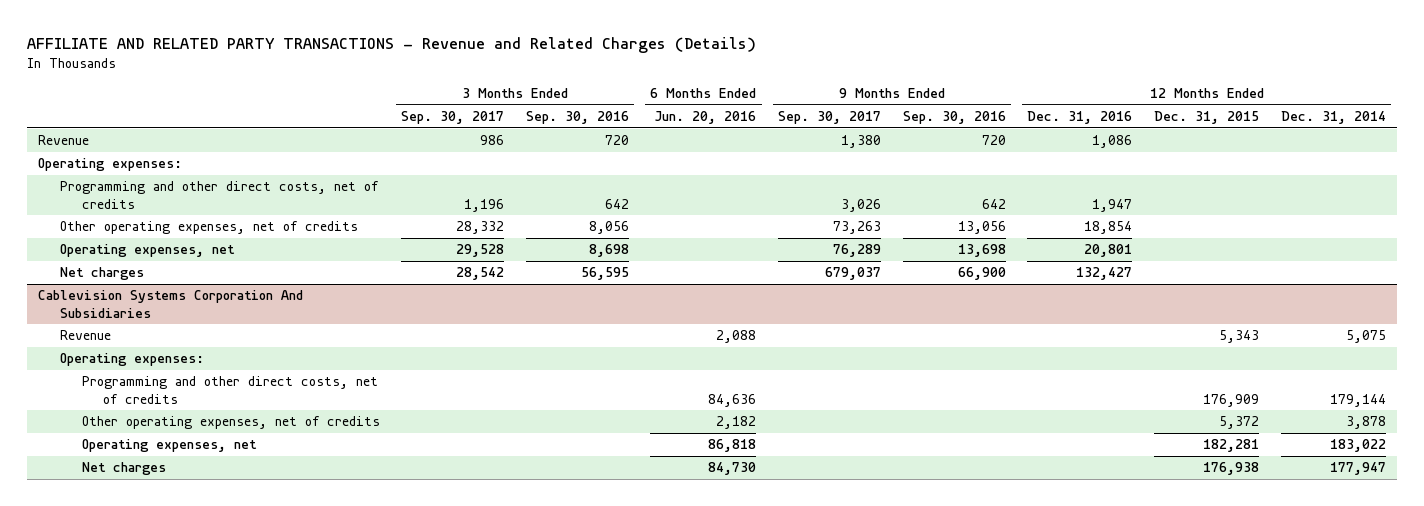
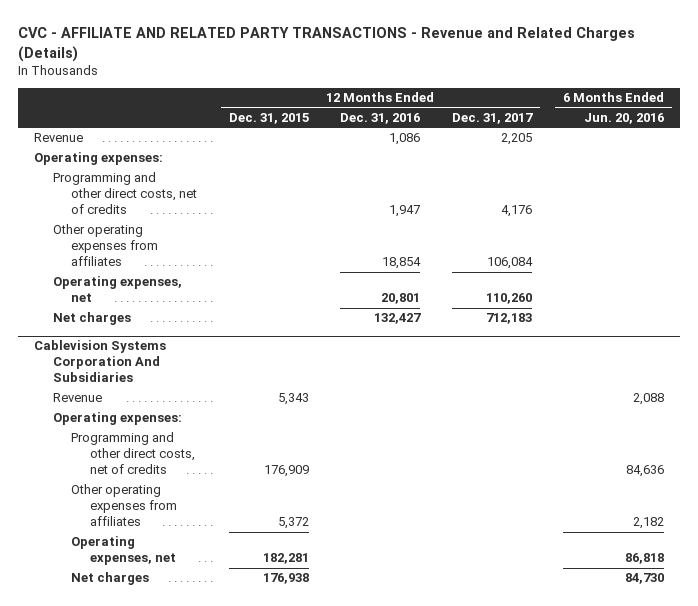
- AFFILIATE AND RELATED PARTY TRANSACTIONS - Revenue and Related Charges (Details)
+ CVC - AFFILIATE AND RELATED PARTY TRANSACTIONS - Revenue and Related Charges (Details)
- | 3 Months Ended Sep. 30, 2017 | 3 Months Ended Sep. 30, 2016 | 6 Months Ended Jun. 20, 2016 | 9 Months Ended Sep. 30, 2017 | 9 Months Ended Sep. 30, 2016 | 12 Months Ended Dec. 31, 2016 | 12 Months Ended Dec. 31, 2015 | 12 Months Ended Dec. 31, 2014
+ | 12 Months Ended Dec. 31, 2015 | 12 Months Ended Dec. 31, 2016 | 12 Months Ended Dec. 31, 2017 | 6 Months Ended Jun. 20, 2016
- Other operating expenses, net of credits | 28,332 | 8,056 | | 73,263 | 13,056 | 18,854 | |
+ Other operating expenses from affiliates | | 18,854 | 106,084 |
@ Cablevision Systems Corporation And Subsidiaries
- Other operating expenses, net of credits | | | 2,182 | | | | 5,372 | 3,878
+ Other operating expenses from affiliates | 5,372 | | | 2,182

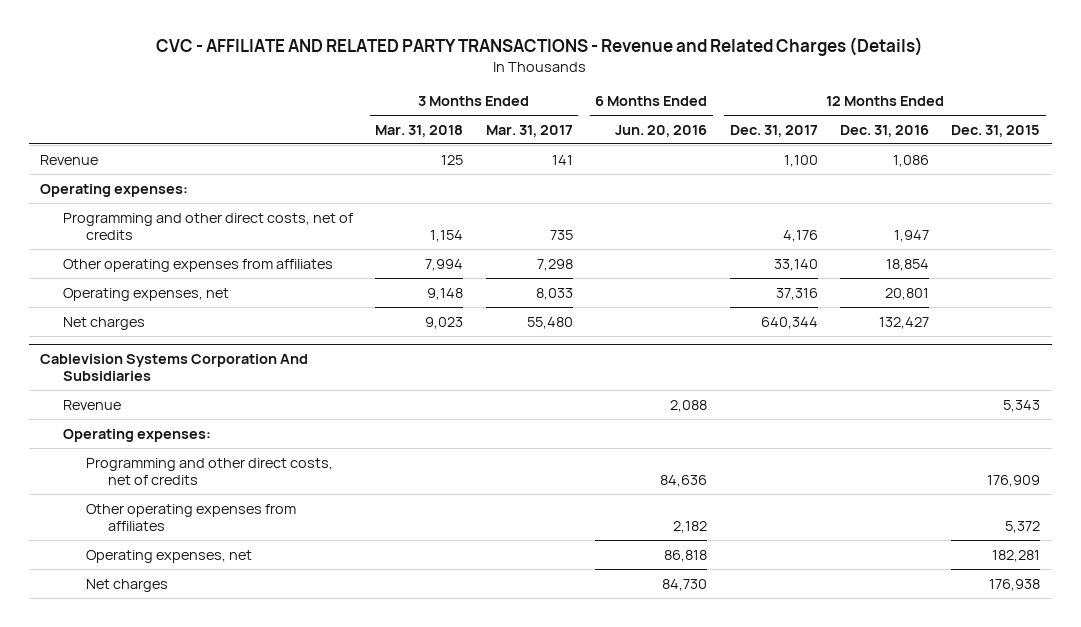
- | 12 Months Ended Dec. 31, 2015 | 12 Months Ended Dec. 31, 2016 | 12 Months Ended Dec. 31, 2017 | 6 Months Ended Jun. 20, 2016
+ | 3 Months Ended Mar. 31, 2018 | 3 Months Ended Mar. 31, 2017 | 6 Months Ended Jun. 20, 2016 | 12 Months Ended Dec. 31, 2017 | 12 Months Ended Dec. 31, 2016 | 12 Months Ended Dec. 31, 2015
- Revenue | | 1,086 | 2,205 |
+ Revenue | 125 | 141 | | 1,100 | 1,086 |
- Other operating expenses from affiliates | | 18,854 | 106,084 |
- Operating expenses, net | | 20,801 | 110,260 |
- Net charges | | 132,427 | 712,183 |
+ Other operating expenses from affiliates | 7,994 | 7,298 | | 33,140 | 18,854 |
+ Operating expenses, net | 9,148 | 8,033 | | 37,316 | 20,801 |
+ Net charges | 9,023 | 55,480 | | 640,344 | 132,427 |

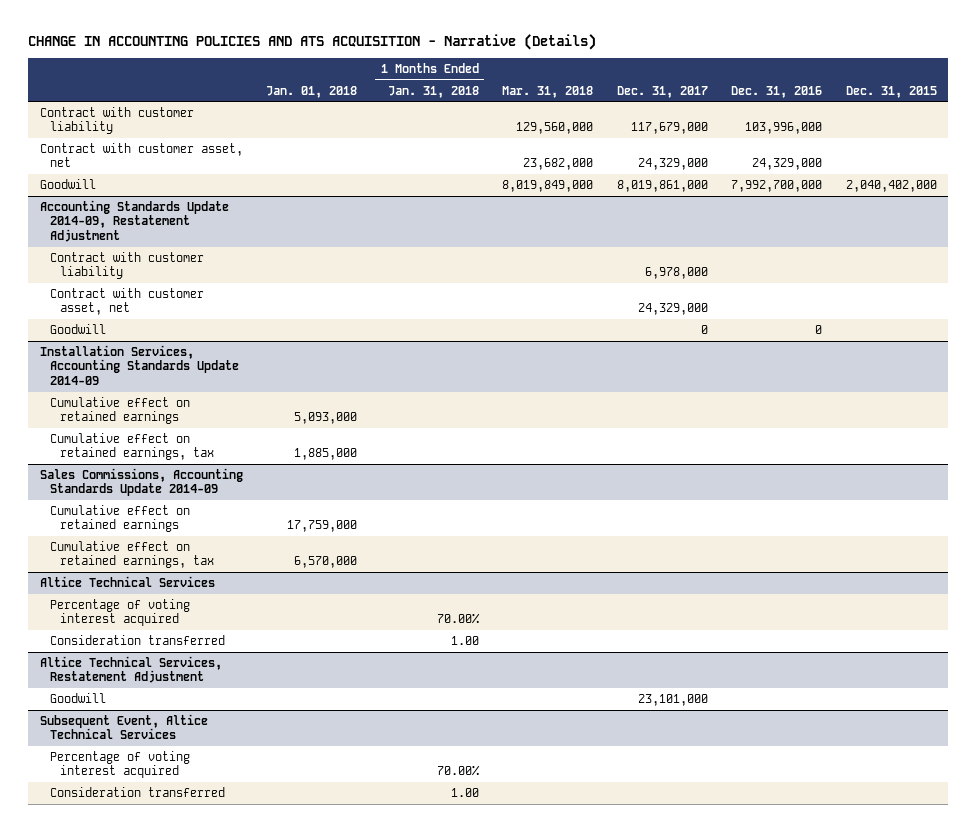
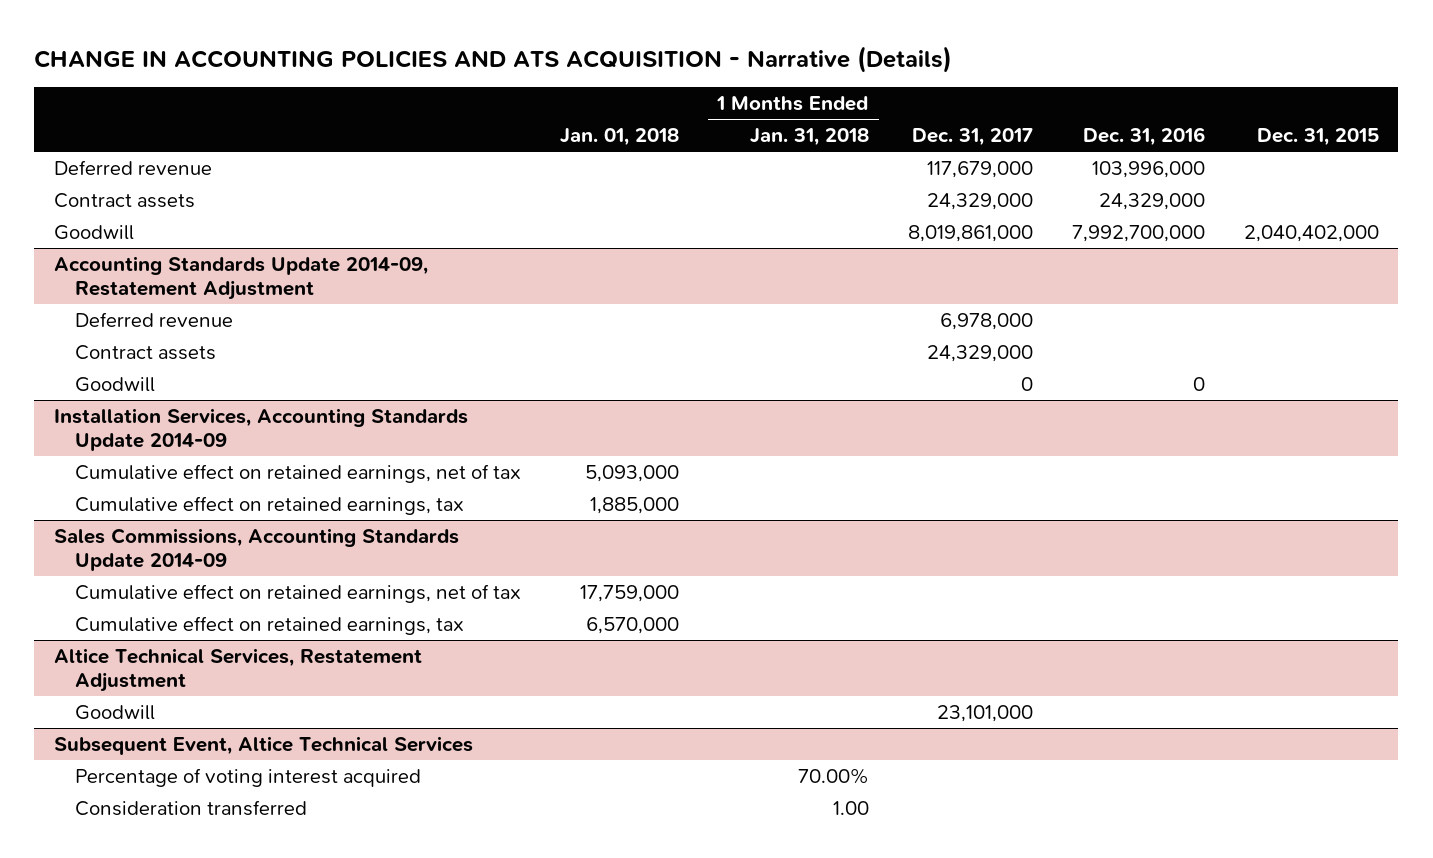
- | Jan. 01, 2018 | 1 Months Ended Jan. 31, 2018 | Mar. 31, 2018 | Dec. 31, 2017 | Dec. 31, 2016 | Dec. 31, 2015
+ | Jan. 01, 2018 | 1 Months Ended Jan. 31, 2018 | Dec. 31, 2017 | Dec. 31, 2016 | Dec. 31, 2015
- Contract with customer liability | | | 129,560,000 | 117,679,000 | 103,996,000 |
- Contract with customer asset, net | | | 23,682,000 | 24,329,000 | 24,329,000 |
+ Deferred revenue | | | 117,679,000 | 103,996,000 |
+ Contract assets | | | 24,329,000 | 24,329,000 |
@ Accounting Standards Update 2014-09, Restatement Adjustment
- Contract with customer liability | | | | 6,978,000 | |
- Contract with customer asset, net | | | | 24,329,000 | |
+ Deferred revenue | | | 6,978,000 | |
+ Contract assets | | | 24,329,000 | |
@ Installation Services, Accounting Standards Update 2014-09
- Cumulative effect on retained earnings | 5,093,000 | | | | |
+ Cumulative effect on retained earnings, net of tax | 5,093,000 | | | |
@ Sales Commissions, Accounting Standards Update 2014-09
- Cumulative effect on retained earnings | 17,759,000 | | | | |
+ Cumulative effect on retained earnings, net of tax | 17,759,000 | | | |
- Altice Technical Services
- Percentage of voting interest acquired | | 70.00% | | | |
- Consideration transferred | | 1.00 | | | |

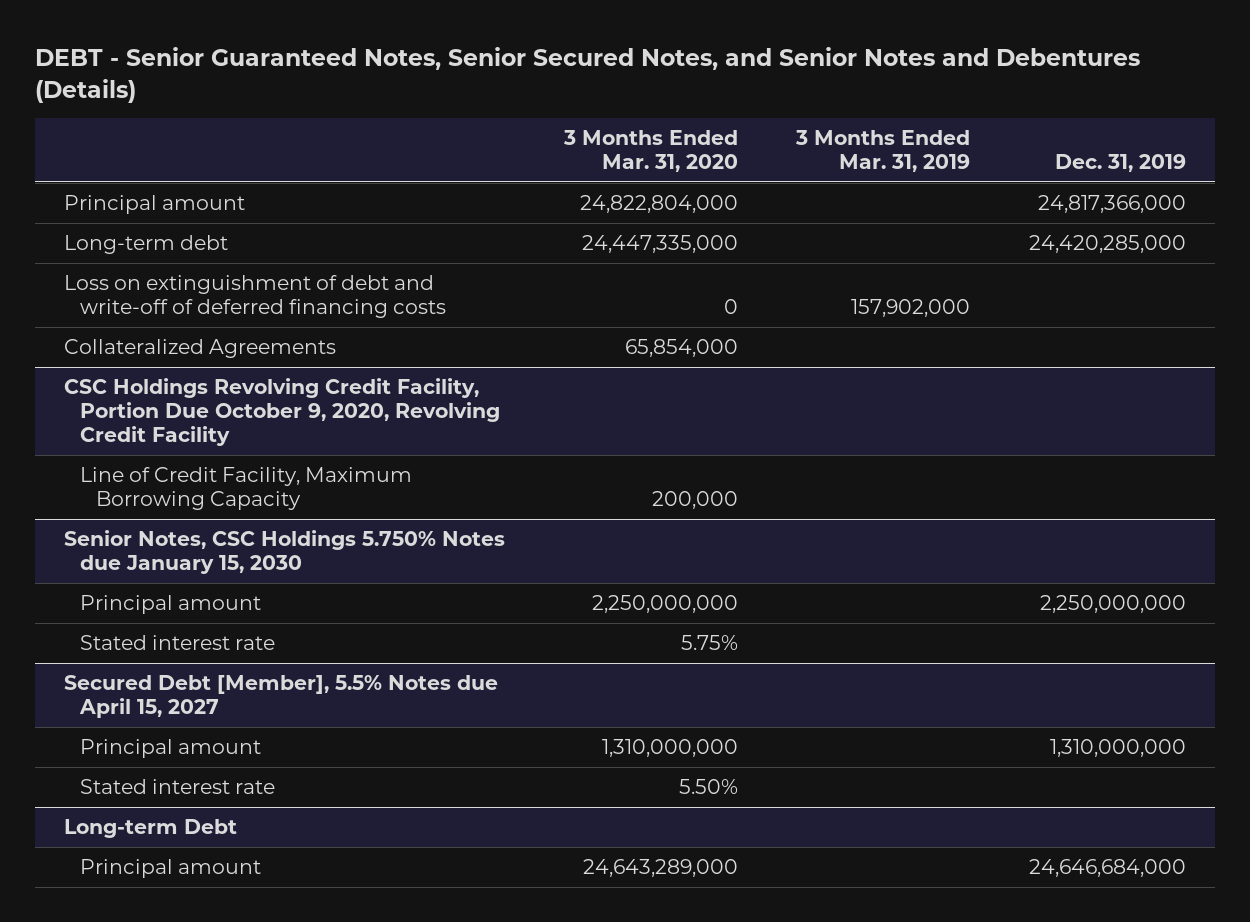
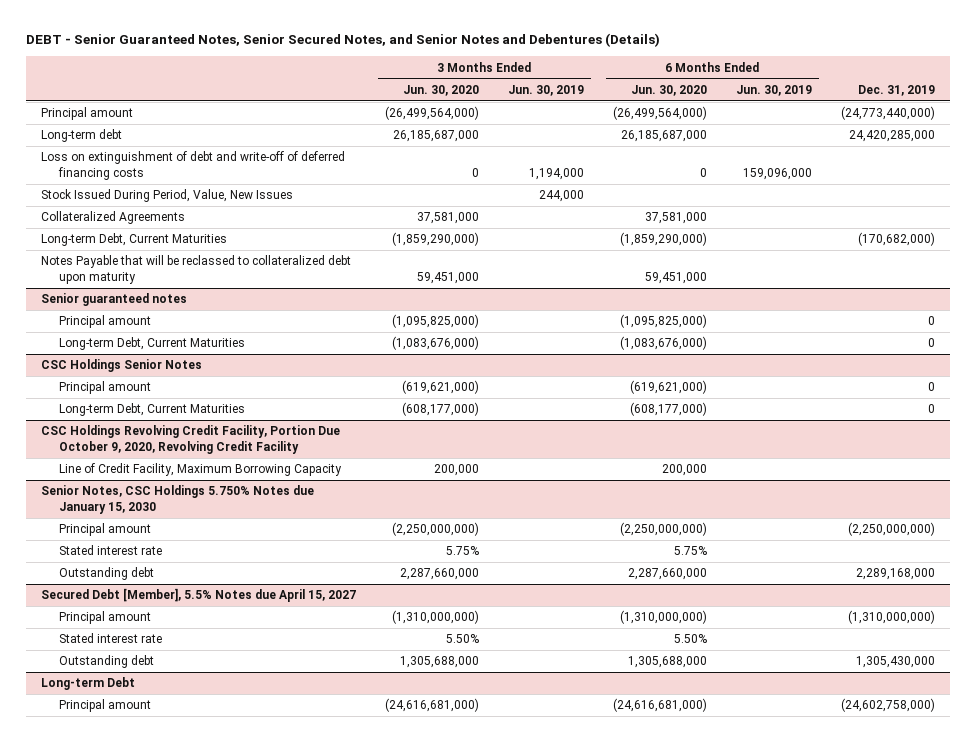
- | 3 Months Ended Mar. 31, 2020 | 3 Months Ended Mar. 31, 2019 | Dec. 31, 2019
+ | 3 Months Ended Jun. 30, 2020 | 3 Months Ended Jun. 30, 2019 | 6 Months Ended Jun. 30, 2020 | 6 Months Ended Jun. 30, 2019 | Dec. 31, 2019
- Principal amount | 24,822,804,000 | | 24,817,366,000
+ Principal amount | (26,499,564,000) | | (26,499,564,000) | | (24,773,440,000)
+ Stock Issued During Period, Value, New Issues | | 244,000 | | |
+ Long-term Debt, Current Maturities | (1,859,290,000) | | (1,859,290,000) | | (170,682,000)
+ Notes Payable that will be reclassed to collateralized debt upon maturity | 59,451,000 | | 59,451,000 | |
+ Senior guaranteed notes
+ Principal amount | (1,095,825,000) | | (1,095,825,000) | | 0
+ Long-term Debt, Current Maturities | (1,083,676,000) | | (1,083,676,000) | | 0
+ CSC Holdings Senior Notes
+ Principal amount | (619,621,000) | | (619,621,000) | | 0
+ Long-term Debt, Current Maturities | (608,177,000) | | (608,177,000) | | 0
@ Senior Notes, CSC Holdings 5.750% Notes due January 15, 2030
- Principal amount | 2,250,000,000 | | 2,250,000,000
+ Principal amount | (2,250,000,000) | | (2,250,000,000) | | (2,250,000,000)
+ Outstanding debt | 2,287,660,000 | | 2,287,660,000 | | 2,289,168,000
@ Secured Debt [Member], 5.5% Notes due April 15, 2027
- Principal amount | 1,310,000,000 | | 1,310,000,000
+ Principal amount | (1,310,000,000) | | (1,310,000,000) | | (1,310,000,000)
+ Outstanding debt | 1,305,688,000 | | 1,305,688,000 | | 1,305,430,000
@ Long-term Debt
- Principal amount | 24,643,289,000 | | 24,646,684,000
+ Principal amount | (24,616,681,000) | | (24,616,681,000) | | (24,602,758,000)

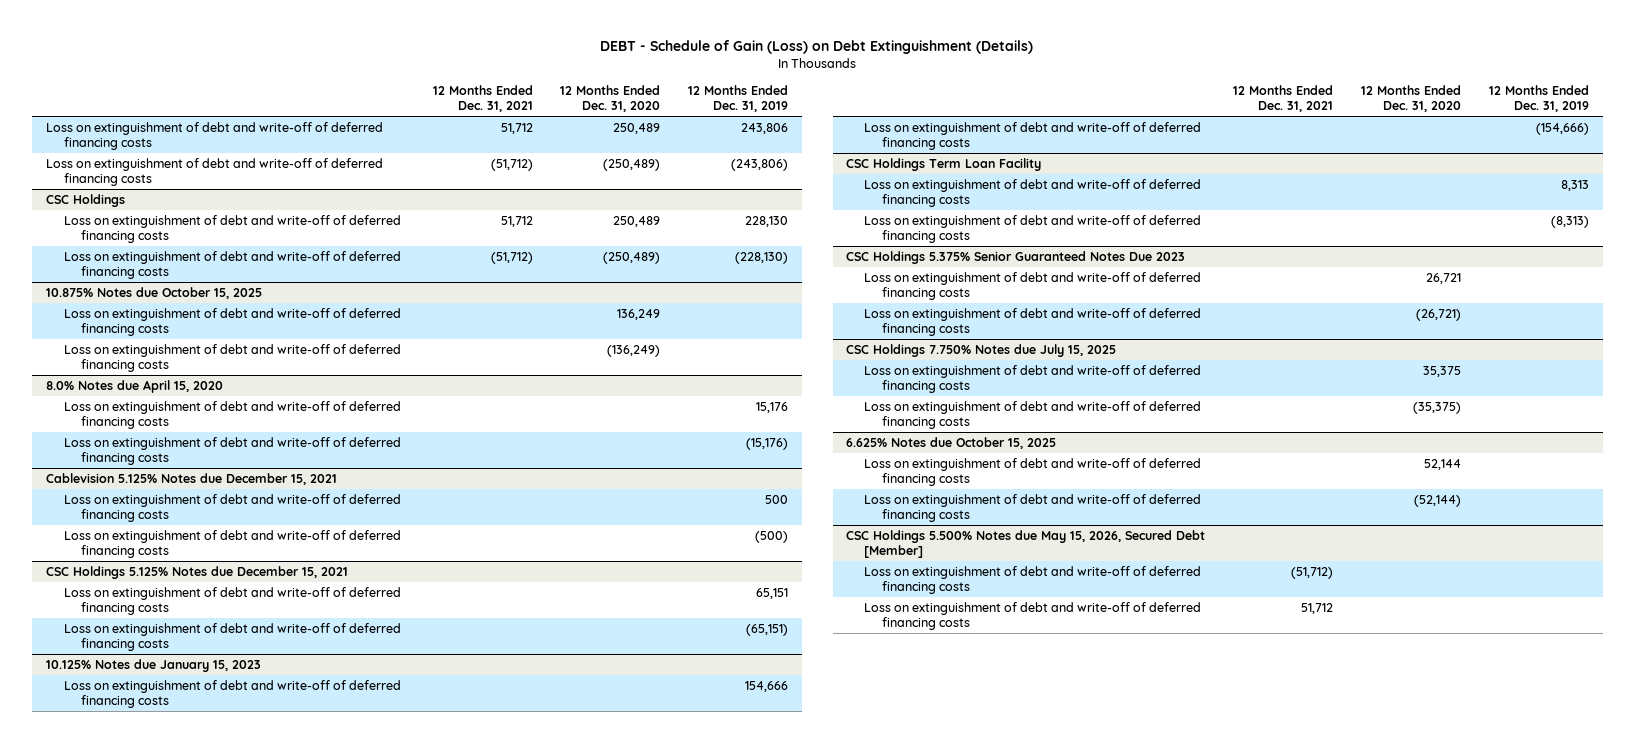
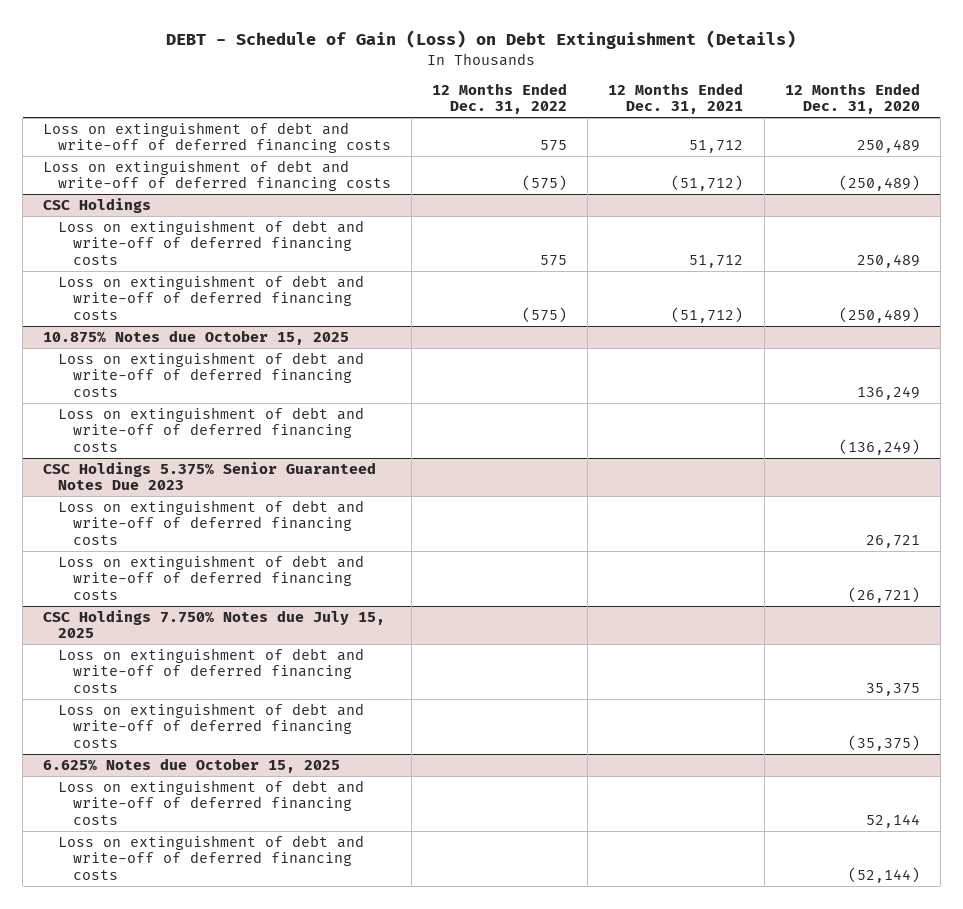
- | 12 Months Ended Dec. 31, 2021 | 12 Months Ended Dec. 31, 2020 | 12 Months Ended Dec. 31, 2019
+ | 12 Months Ended Dec. 31, 2022 | 12 Months Ended Dec. 31, 2021 | 12 Months Ended Dec. 31, 2020
- 8.0% Notes due April 15, 2020
- Loss on extinguishment of debt and write-off of deferred financing costs | | | 15,176
- Loss on extinguishment of debt and write-off of deferred financing costs | | | (15,176)
- Cablevision 5.125% Notes due December 15, 2021
- Loss on extinguishment of debt and write-off of deferred financing costs | | | 500
- Loss on extinguishment of debt and write-off of deferred financing costs | | | (500)
- CSC Holdings 5.125% Notes due December 15, 2021
- Loss on extinguishment of debt and write-off of deferred financing costs | | | 65,151
- Loss on extinguishment of debt and write-off of deferred financing costs | | | (65,151)
- 10.125% Notes due January 15, 2023
- Loss on extinguishment of debt and write-off of deferred financing costs | | | 154,666
- Loss on extinguishment of debt and write-off of deferred financing costs | | | (154,666)
- CSC Holdings Term Loan Facility
- Loss on extinguishment of debt and write-off of deferred financing costs | | | 8,313
- Loss on extinguishment of debt and write-off of deferred financing costs | | | (8,313)
- CSC Holdings 5.500% Notes due May 15, 2026, Secured Debt [Member]
- Loss on extinguishment of debt and write-off of deferred financing costs | (51,712) | |
- Loss on extinguishment of debt and write-off of deferred financing costs | 51,712 | |

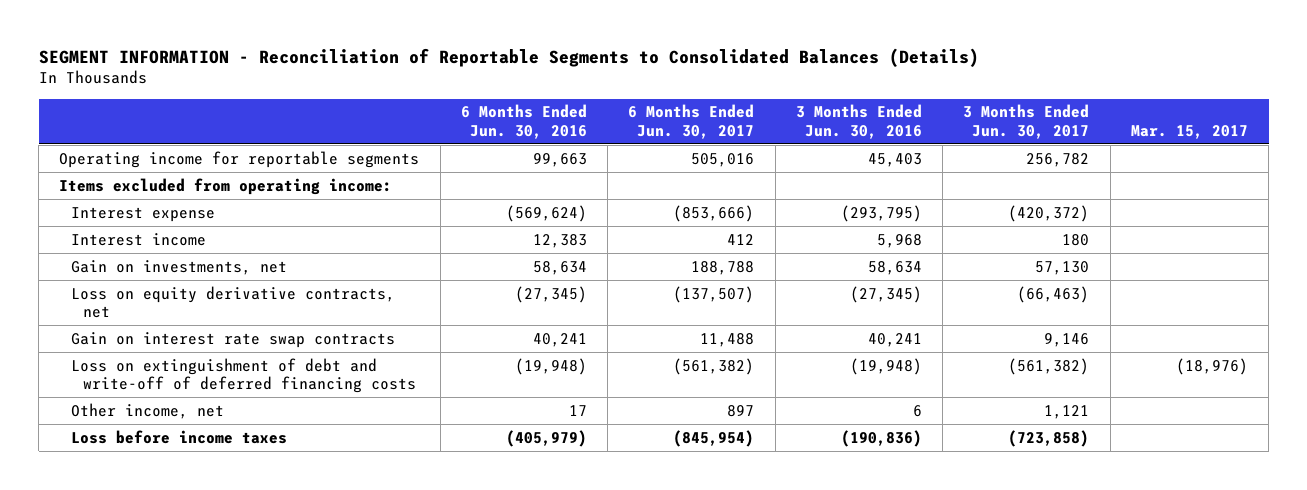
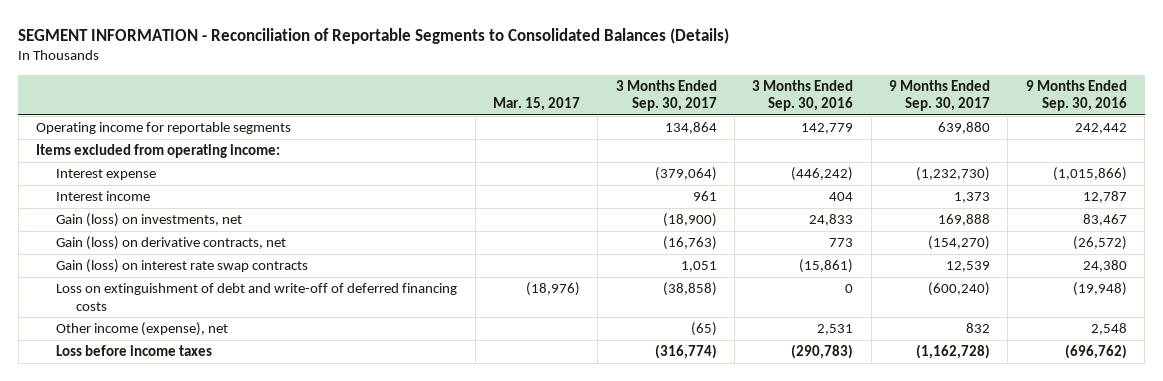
- | 6 Months Ended Jun. 30, 2016 | 6 Months Ended Jun. 30, 2017 | 3 Months Ended Jun. 30, 2016 | 3 Months Ended Jun. 30, 2017 | Mar. 15, 2017
+ | Mar. 15, 2017 | 3 Months Ended Sep. 30, 2017 | 3 Months Ended Sep. 30, 2016 | 9 Months Ended Sep. 30, 2017 | 9 Months Ended Sep. 30, 2016
- Gain on investments, net | 58,634 | 188,788 | 58,634 | 57,130 |
- Loss on equity derivative contracts, net | (27,345) | (137,507) | (27,345) | (66,463) |
- Gain on interest rate swap contracts | 40,241 | 11,488 | 40,241 | 9,146 |
+ Gain (loss) on investments, net | | (18,900) | 24,833 | 169,888 | 83,467
+ Gain (loss) on derivative contracts, net | | (16,763) | 773 | (154,270) | (26,572)
+ Gain (loss) on interest rate swap contracts | | 1,051 | (15,861) | 12,539 | 24,380
- Other income, net | 17 | 897 | 6 | 1,121 |
+ Other income (expense), net | | (65) | 2,531 | 832 | 2,548

